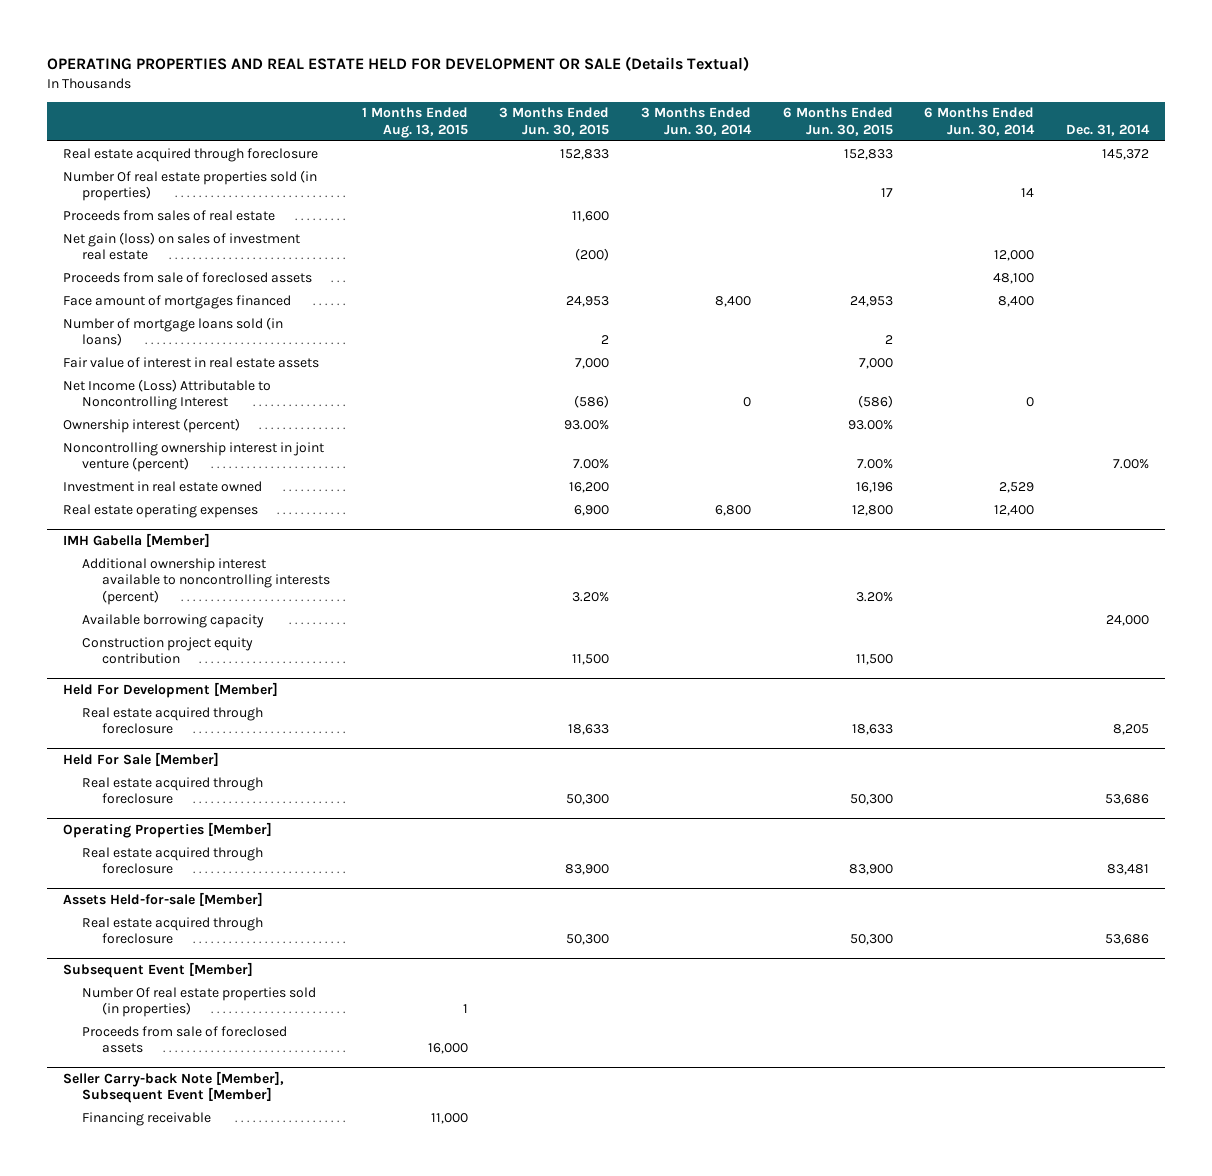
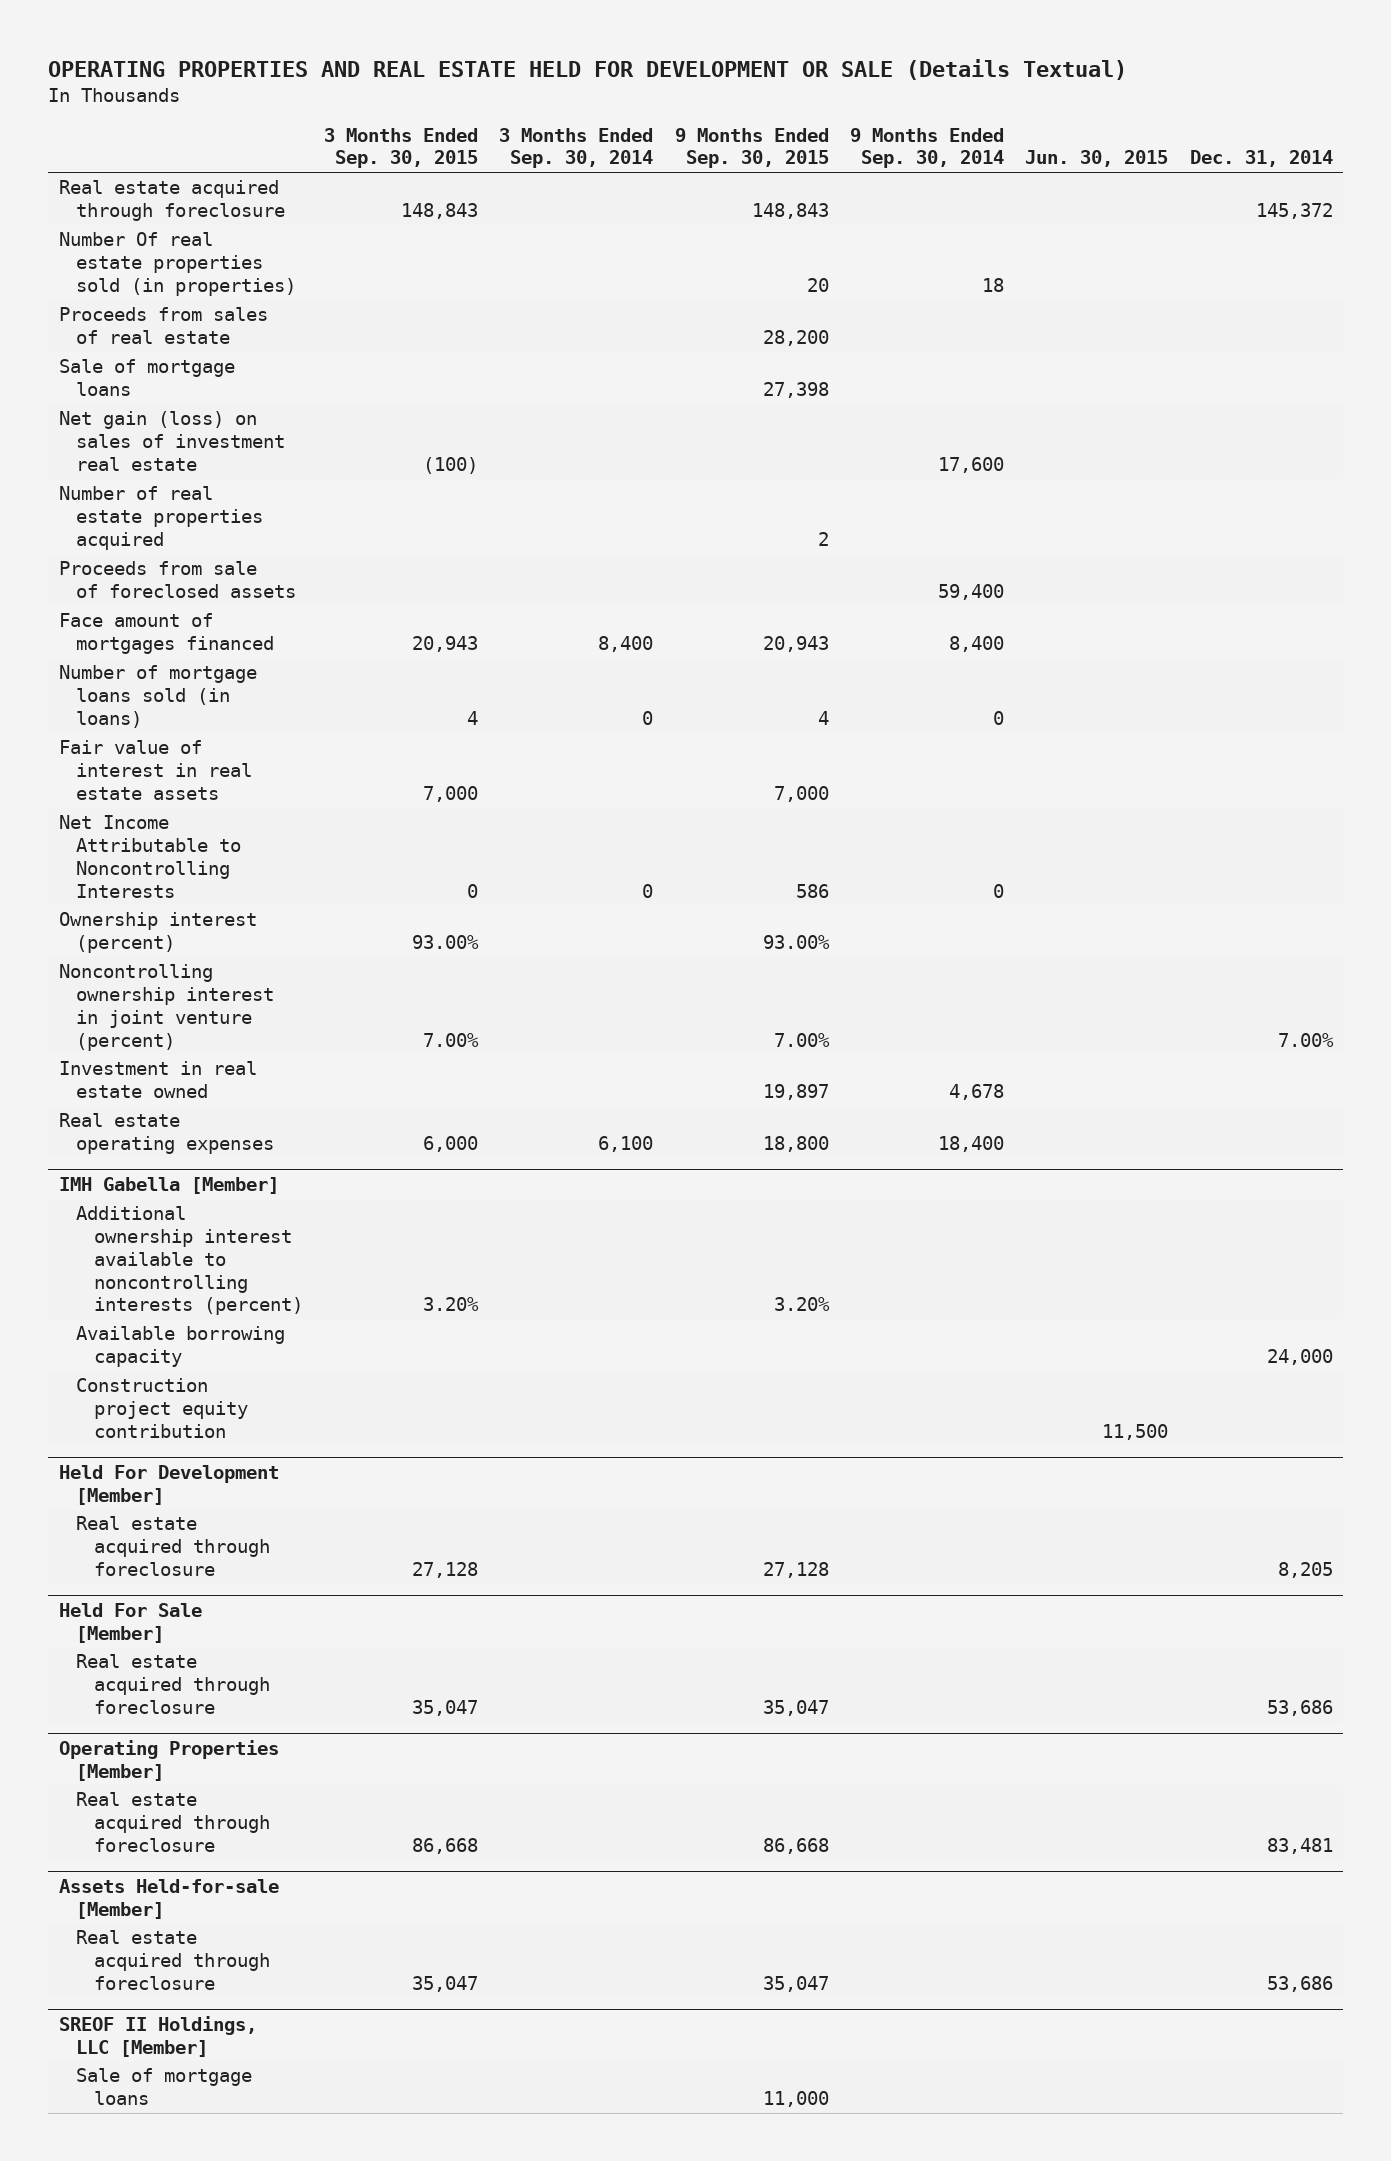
- | 1 Months Ended Aug. 13, 2015 | 3 Months Ended Jun. 30, 2015 | 3 Months Ended Jun. 30, 2014 | 6 Months Ended Jun. 30, 2015 | 6 Months Ended Jun. 30, 2014 | Dec. 31, 2014
+ | 3 Months Ended Sep. 30, 2015 | 3 Months Ended Sep. 30, 2014 | 9 Months Ended Sep. 30, 2015 | 9 Months Ended Sep. 30, 2014 | Jun. 30, 2015 | Dec. 31, 2014
+ Sale of mortgage loans | | | 27,398 | | |
+ Number of real estate properties acquired | | | 2 | | |
- Net Income (Loss) Attributable to Noncontrolling Interest | | (586) | 0 | (586) | 0 |
+ Net Income Attributable to Noncontrolling Interests | 0 | 0 | 586 | 0 | |
- Subsequent Event [Member]
- Number Of real estate properties sold (in properties) | 1 | | | | |
- Proceeds from sale of foreclosed assets | 16,000 | | | | |
- Seller Carry-back Note [Member], Subsequent Event [Member]
- Financing receivable | 11,000 | | | | |
+ SREOF II Holdings, LLC [Member]
+ Sale of mortgage loans | | | 11,000 | | |

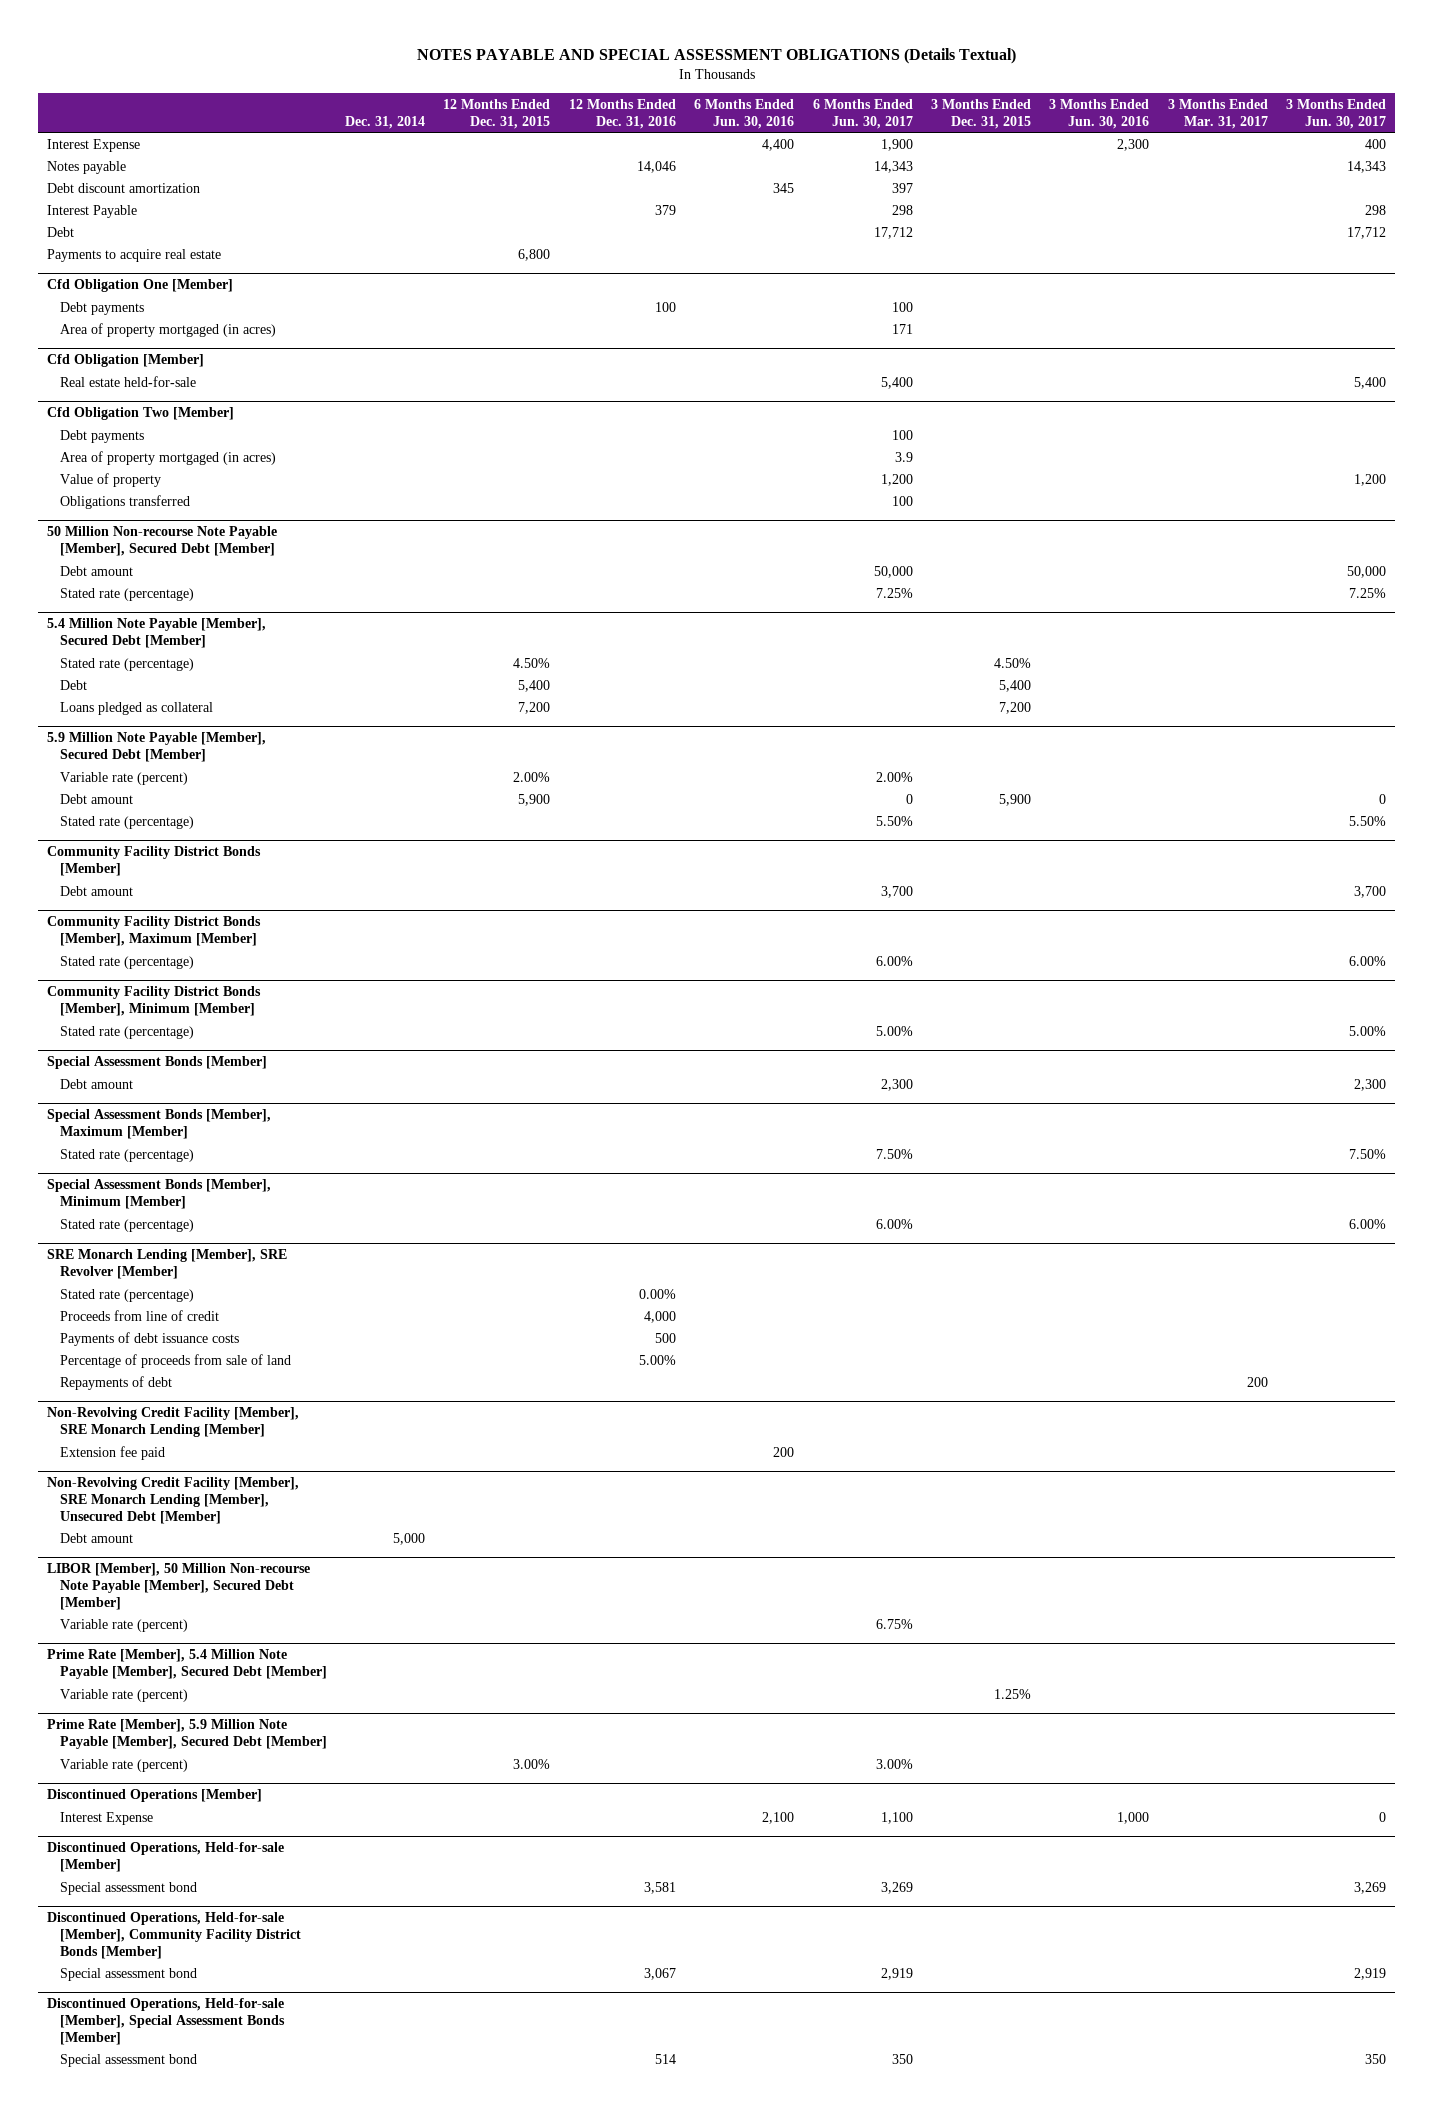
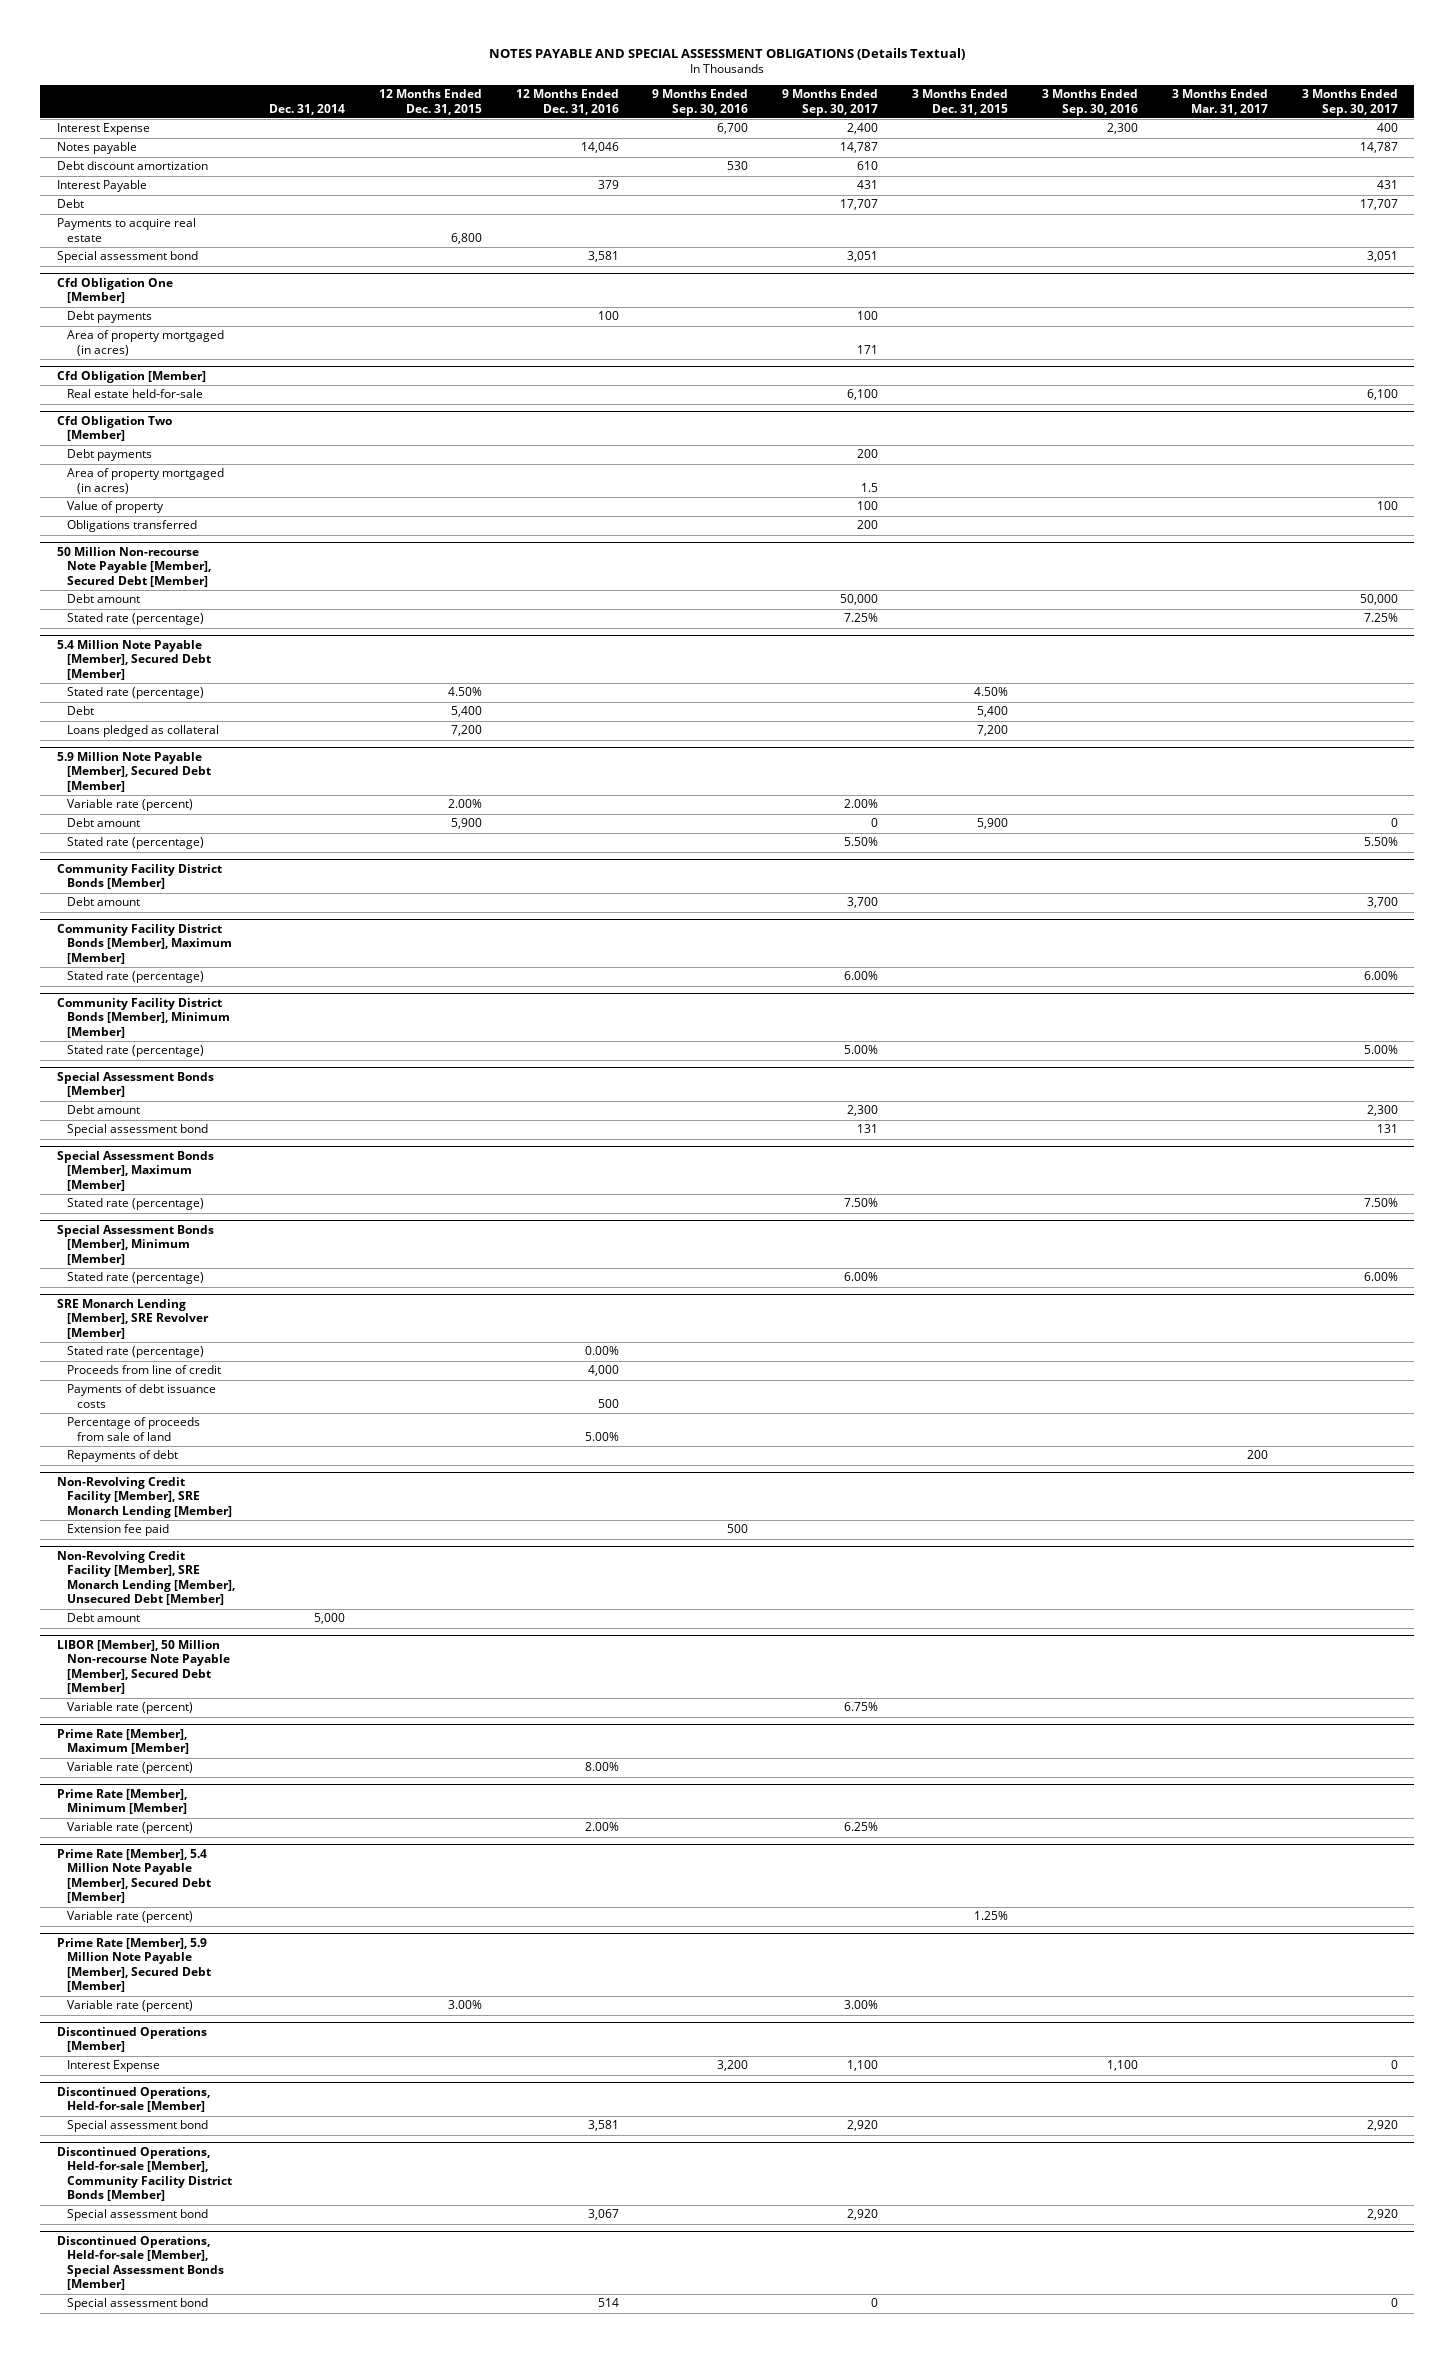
- | Dec. 31, 2014 | 12 Months Ended Dec. 31, 2015 | 12 Months Ended Dec. 31, 2016 | 6 Months Ended Jun. 30, 2016 | 6 Months Ended Jun. 30, 2017 | 3 Months Ended Dec. 31, 2015 | 3 Months Ended Jun. 30, 2016 | 3 Months Ended Mar. 31, 2017 | 3 Months Ended Jun. 30, 2017
+ | Dec. 31, 2014 | 12 Months Ended Dec. 31, 2015 | 12 Months Ended Dec. 31, 2016 | 9 Months Ended Sep. 30, 2016 | 9 Months Ended Sep. 30, 2017 | 3 Months Ended Dec. 31, 2015 | 3 Months Ended Sep. 30, 2016 | 3 Months Ended Mar. 31, 2017 | 3 Months Ended Sep. 30, 2017
+ Special assessment bond | | | 3,581 | | 3,051 | | | | 3,051
@ Special Assessment Bonds [Member]
+ Special assessment bond | | | | | 131 | | | | 131
+ Prime Rate [Member], Maximum [Member]
+ Variable rate (percent) | | | 8.00% | | | | | |
+ Prime Rate [Member], Minimum [Member]
+ Variable rate (percent) | | | 2.00% | | 6.25% | | | |

